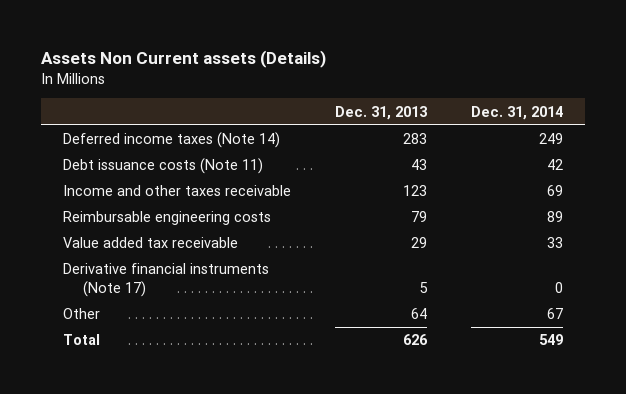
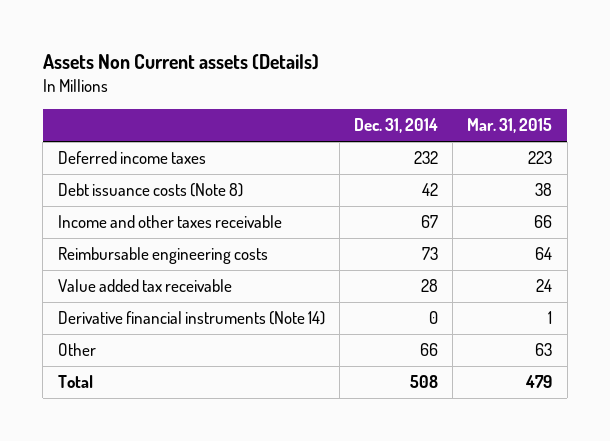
- | Dec. 31, 2013 | Dec. 31, 2014
+ | Dec. 31, 2014 | Mar. 31, 2015
- Deferred income taxes (Note 14) | 283 | 249
- Debt issuance costs (Note 11) | 43 | 42
- Income and other taxes receivable | 123 | 69
- Reimbursable engineering costs | 79 | 89
- Value added tax receivable | 29 | 33
- Derivative financial instruments (Note 17) | 5 | 0
- Other | 64 | 67
- Total | 626 | 549
+ Deferred income taxes | 232 | 223
+ Debt issuance costs (Note 8) | 42 | 38
+ Income and other taxes receivable | 67 | 66
+ Reimbursable engineering costs | 73 | 64
+ Value added tax receivable | 28 | 24
+ Derivative financial instruments (Note 14) | 0 | 1
+ Other | 66 | 63
+ Total | 508 | 479

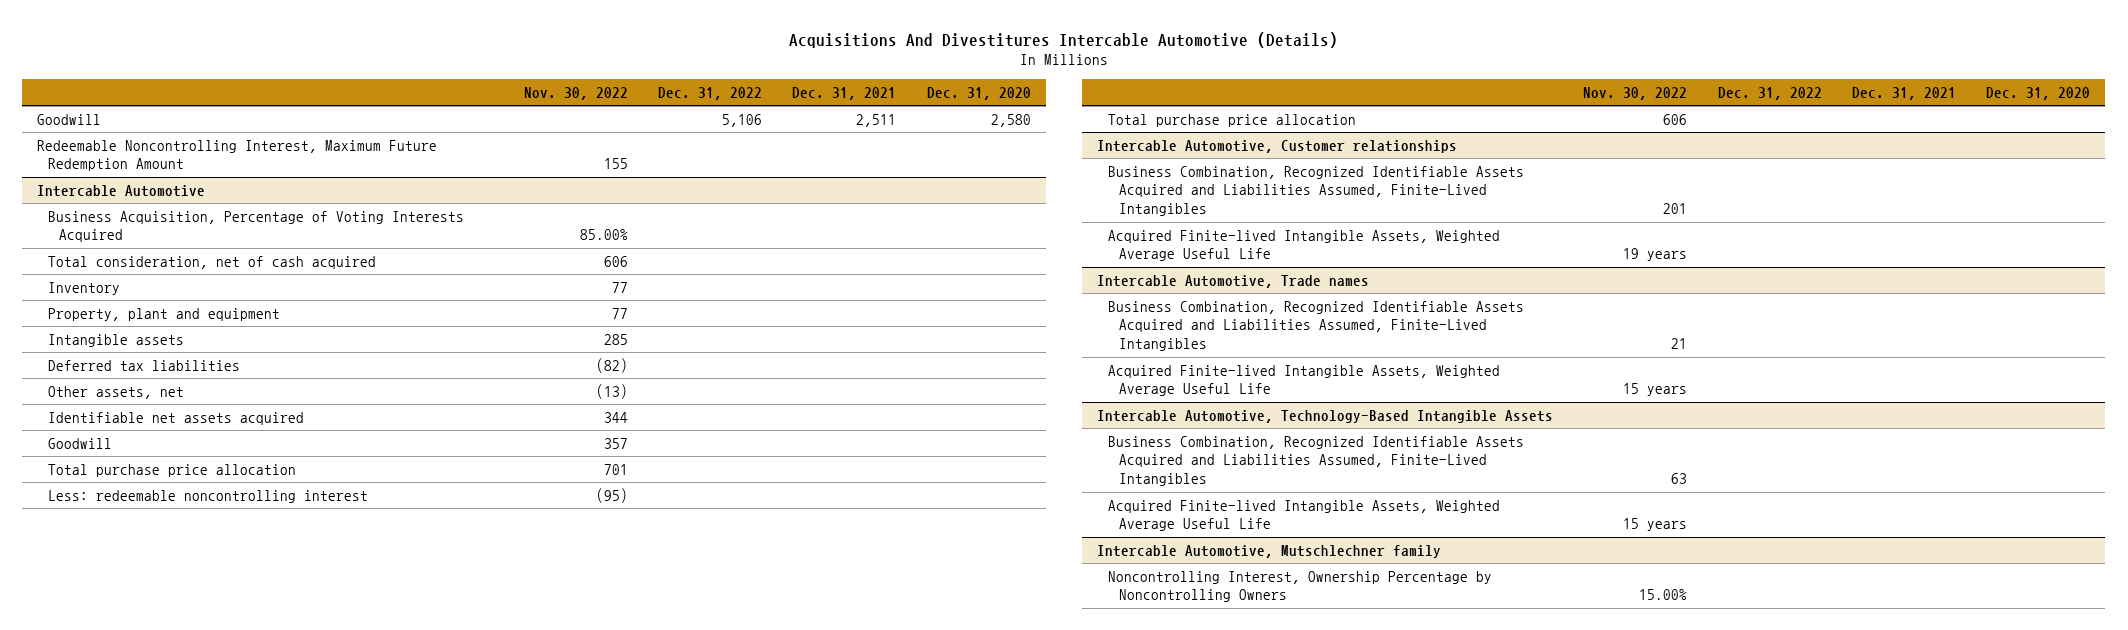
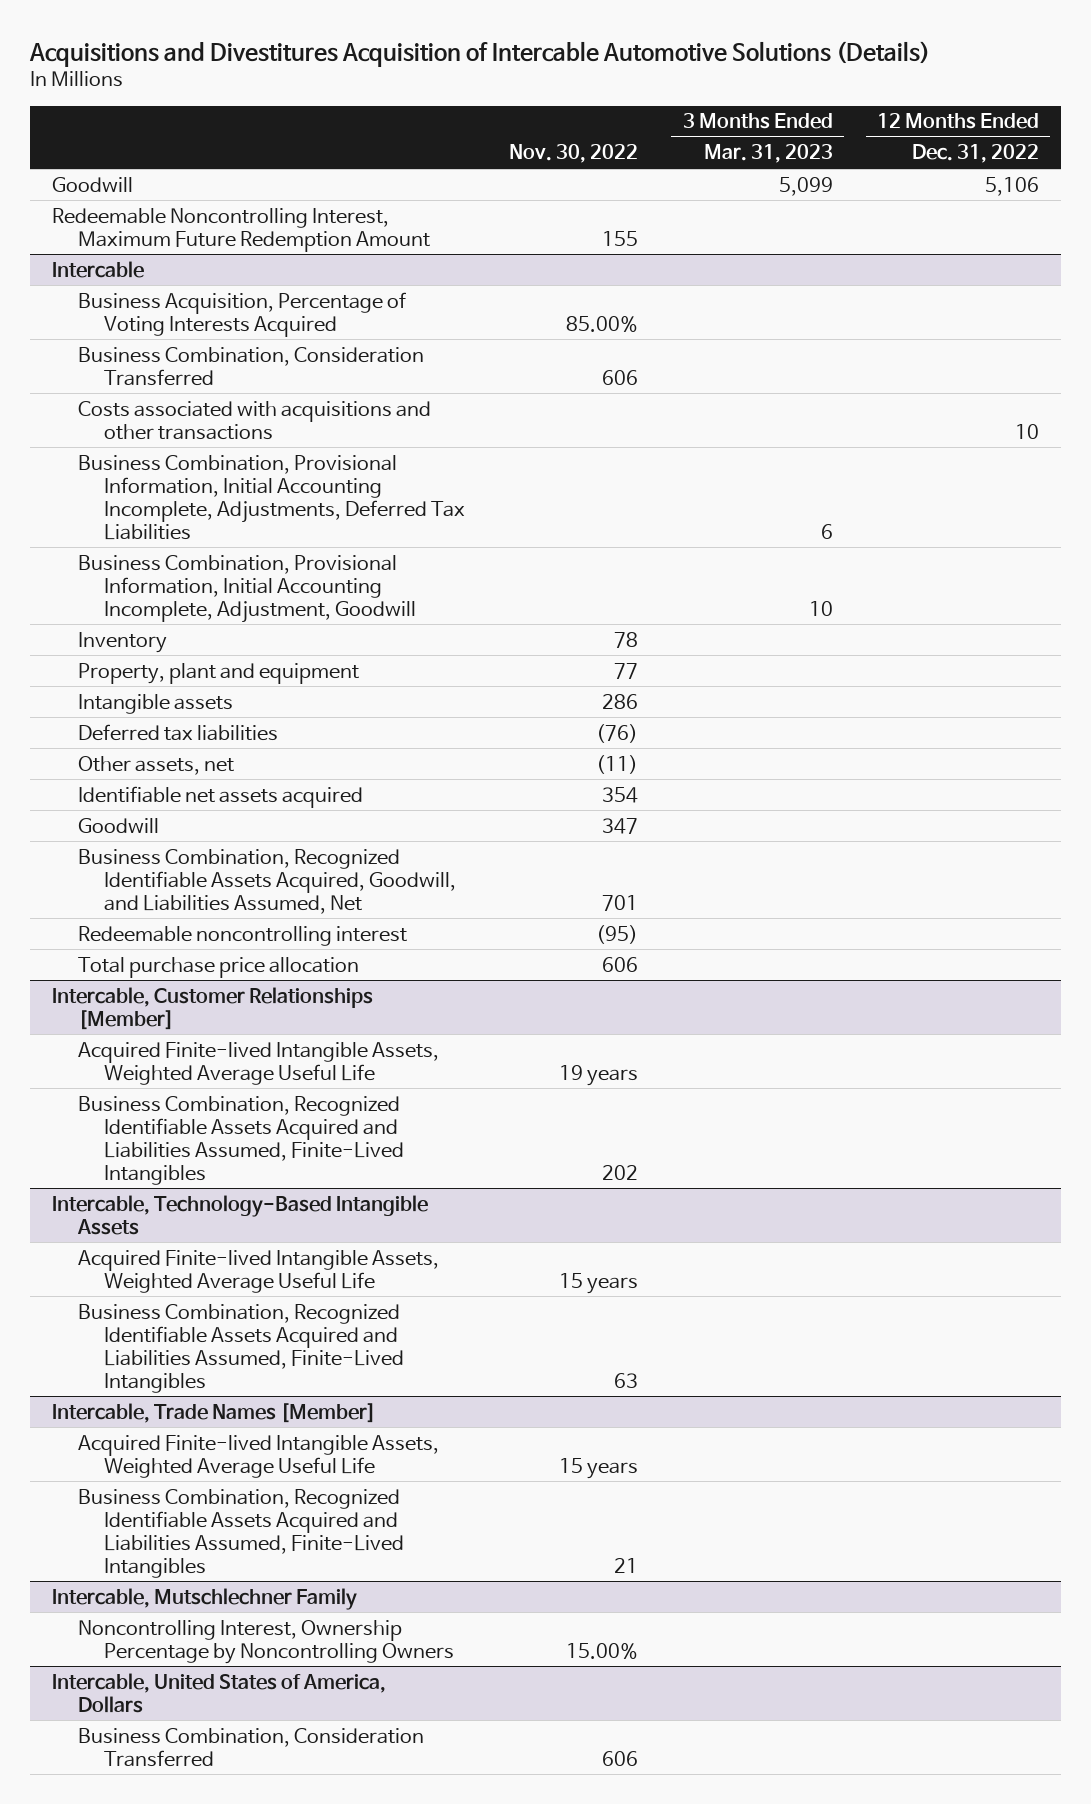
- Acquisitions And Divestitures Intercable Automotive (Details)
+ Acquisitions and Divestitures Acquisition of Intercable Automotive Solutions (Details)
- | Nov. 30, 2022 | Dec. 31, 2022 | Dec. 31, 2021 | Dec. 31, 2020
+ | Nov. 30, 2022 | 3 Months Ended Mar. 31, 2023 | 12 Months Ended Dec. 31, 2022
- Intercable Automotive
+ Intercable
- Total consideration, net of cash acquired | 606 | | |
- Inventory | 77 | | |
+ Business Combination, Consideration Transferred | 606 | |
+ Costs associated with acquisitions and other transactions | | | 10
+ Business Combination, Provisional Information, Initial Accounting Incomplete, Adjustments, Deferred Tax Liabilities | | 6 |
+ Business Combination, Provisional Information, Initial Accounting Incomplete, Adjustment, Goodwill | | 10 |
+ Inventory | 78 | |
- Intangible assets | 285 | | |
- Deferred tax liabilities | (82) | | |
- Other assets, net | (13) | | |
- Identifiable net assets acquired | 344 | | |
- Goodwill | 357 | | |
- Total purchase price allocation | 701 | | |
- Less: redeemable noncontrolling interest | (95) | | |
+ Intangible assets | 286 | |
+ Deferred tax liabilities | (76) | |
+ Other assets, net | (11) | |
+ Identifiable net assets acquired | 354 | |
+ Goodwill | 347 | |
+ Business Combination, Recognized Identifiable Assets Acquired, Goodwill, and Liabilities Assumed, Net | 701 | |
+ Redeemable noncontrolling interest | (95) | |
- Intercable Automotive, Customer relationships
- Business Combination, Recognized Identifiable Assets Acquired and Liabilities Assumed, Finite-Lived Intangibles | 201 | | |
+ Intercable, Customer Relationships [Member]
- Intercable Automotive, Trade names
- Business Combination, Recognized Identifiable Assets Acquired and Liabilities Assumed, Finite-Lived Intangibles | 21 | | |
+ Business Combination, Recognized Identifiable Assets Acquired and Liabilities Assumed, Finite-Lived Intangibles | 202 | |
+ Intercable, Technology-Based Intangible Assets
- Intercable Automotive, Technology-Based Intangible Assets
+ Intercable, Trade Names [Member]
- Intercable Automotive, Mutschlechner family
+ Business Combination, Recognized Identifiable Assets Acquired and Liabilities Assumed, Finite-Lived Intangibles | 21 | |
+ Intercable, Mutschlechner Family
+ Intercable, United States of America, Dollars
+ Business Combination, Consideration Transferred | 606 | |

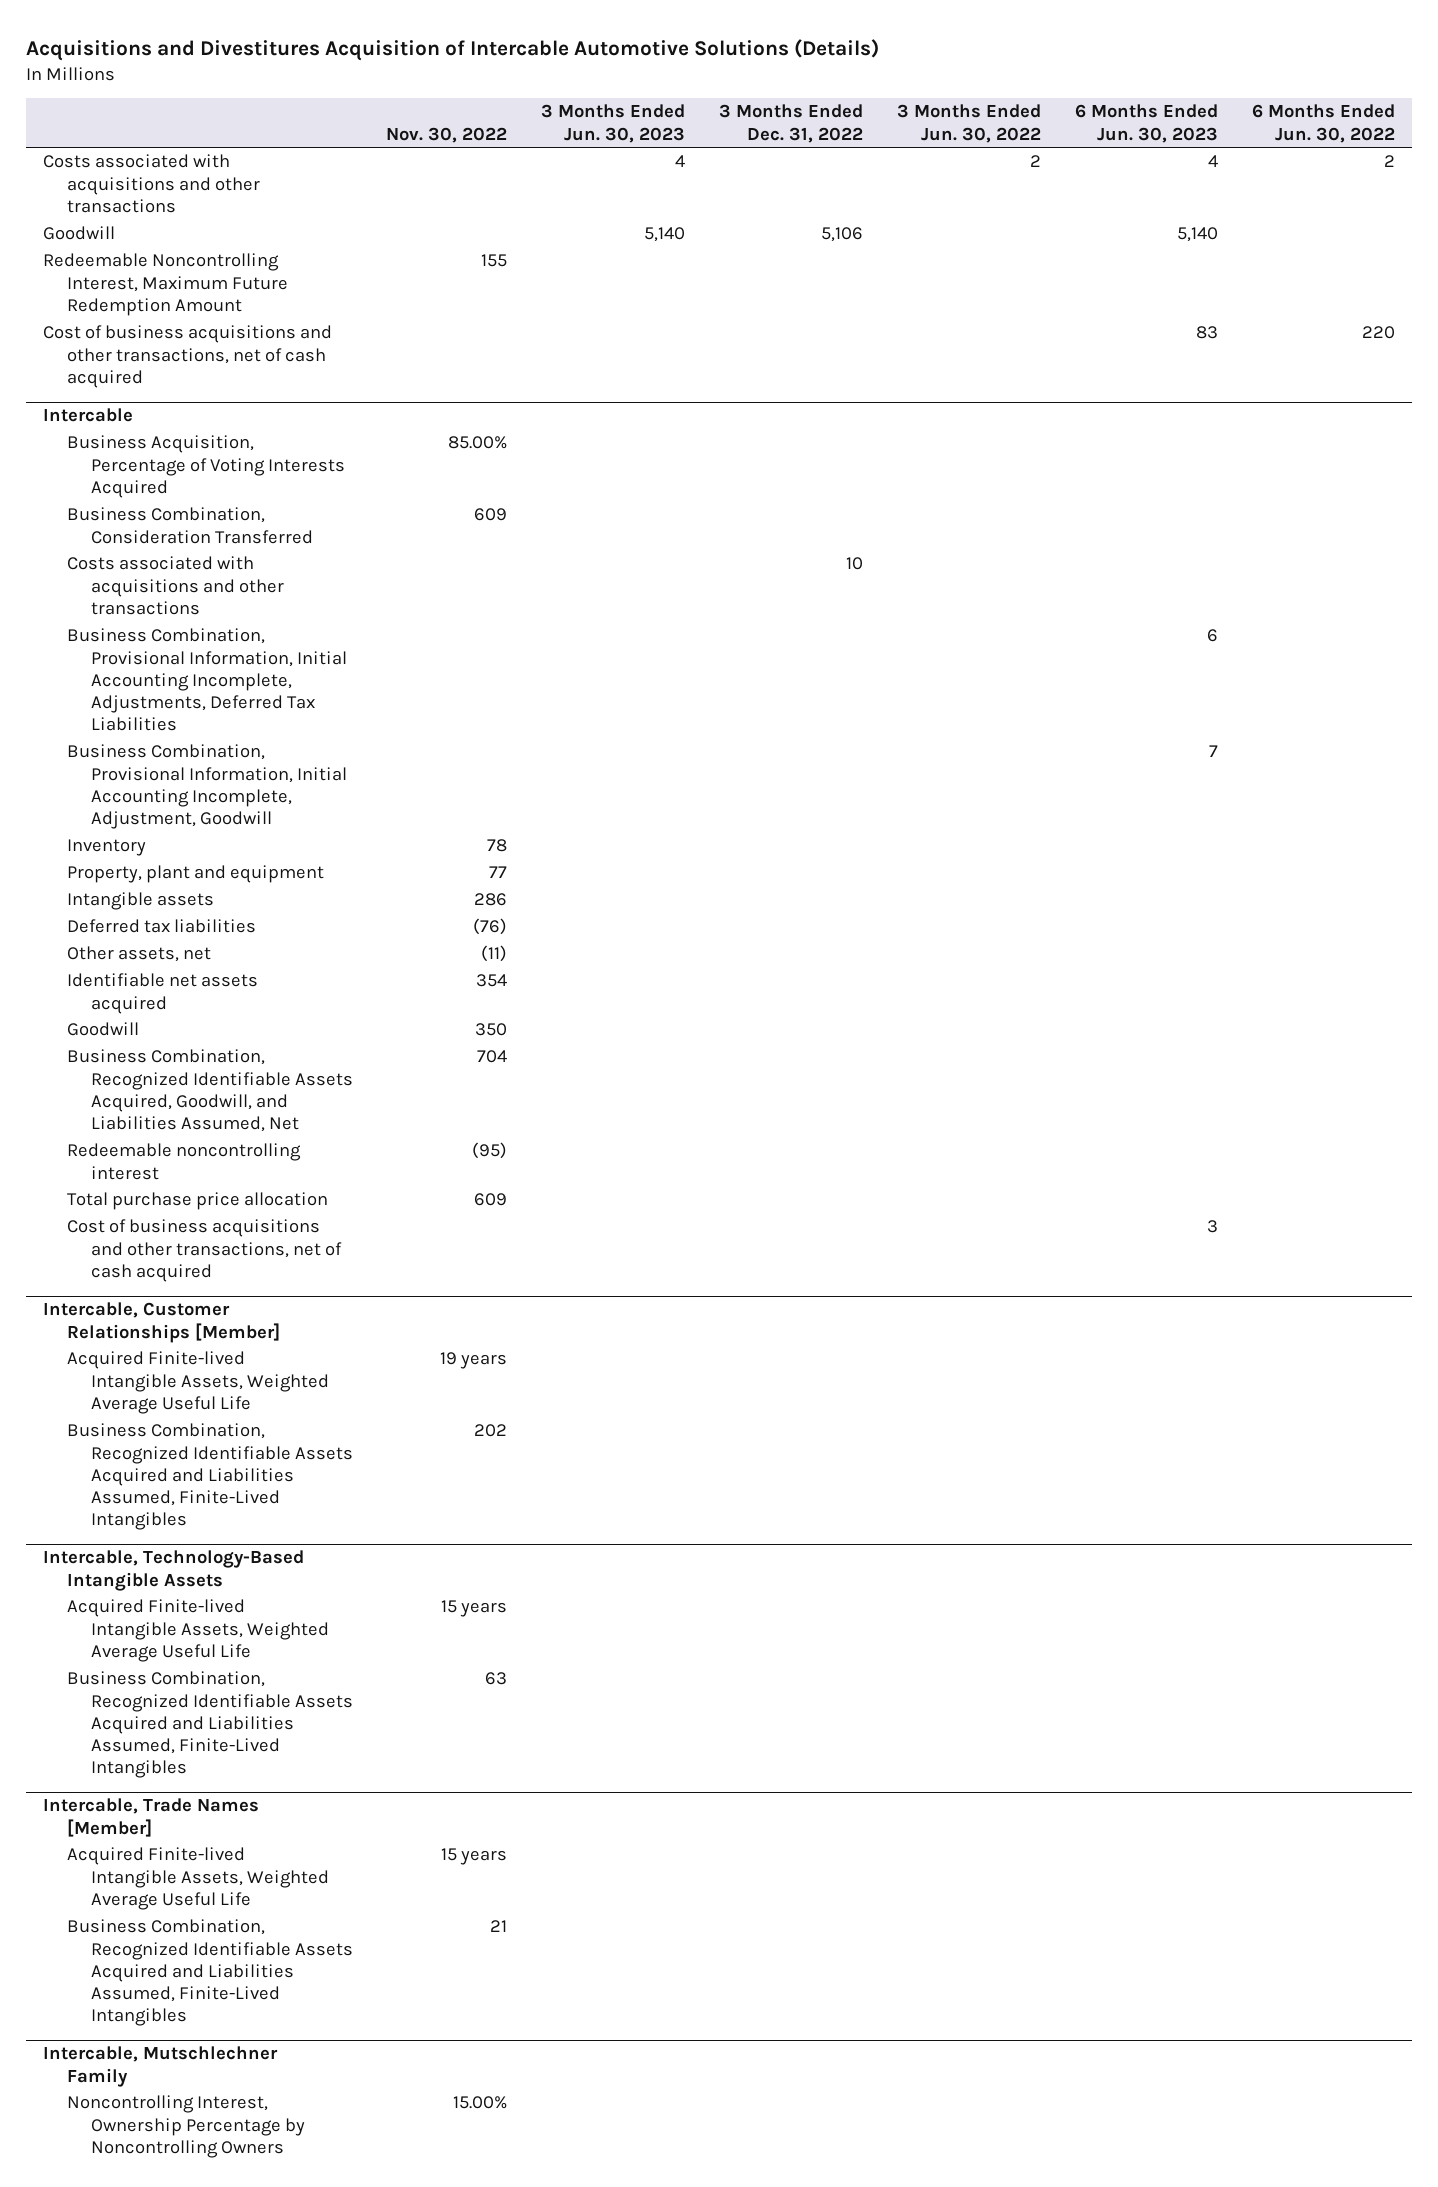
- | Nov. 30, 2022 | 3 Months Ended Mar. 31, 2023 | 12 Months Ended Dec. 31, 2022
+ | Nov. 30, 2022 | 3 Months Ended Jun. 30, 2023 | 3 Months Ended Dec. 31, 2022 | 3 Months Ended Jun. 30, 2022 | 6 Months Ended Jun. 30, 2023 | 6 Months Ended Jun. 30, 2022
+ Costs associated with acquisitions and other transactions | | 4 | | 2 | 4 | 2
+ Cost of business acquisitions and other transactions, net of cash acquired | | | | | 83 | 220
@ Intercable
- Business Combination, Consideration Transferred | 606 | |
+ Business Combination, Consideration Transferred | 609 | | | | |
- Goodwill | 347 | |
- Business Combination, Recognized Identifiable Assets Acquired, Goodwill, and Liabilities Assumed, Net | 701 | |
+ Goodwill | 350 | | | | |
+ Business Combination, Recognized Identifiable Assets Acquired, Goodwill, and Liabilities Assumed, Net | 704 | | | | |
- Total purchase price allocation | 606 | |
+ Total purchase price allocation | 609 | | | | |
+ Cost of business acquisitions and other transactions, net of cash acquired | | | | | 3 |
- Intercable, United States of America, Dollars
- Business Combination, Consideration Transferred | 606 | |

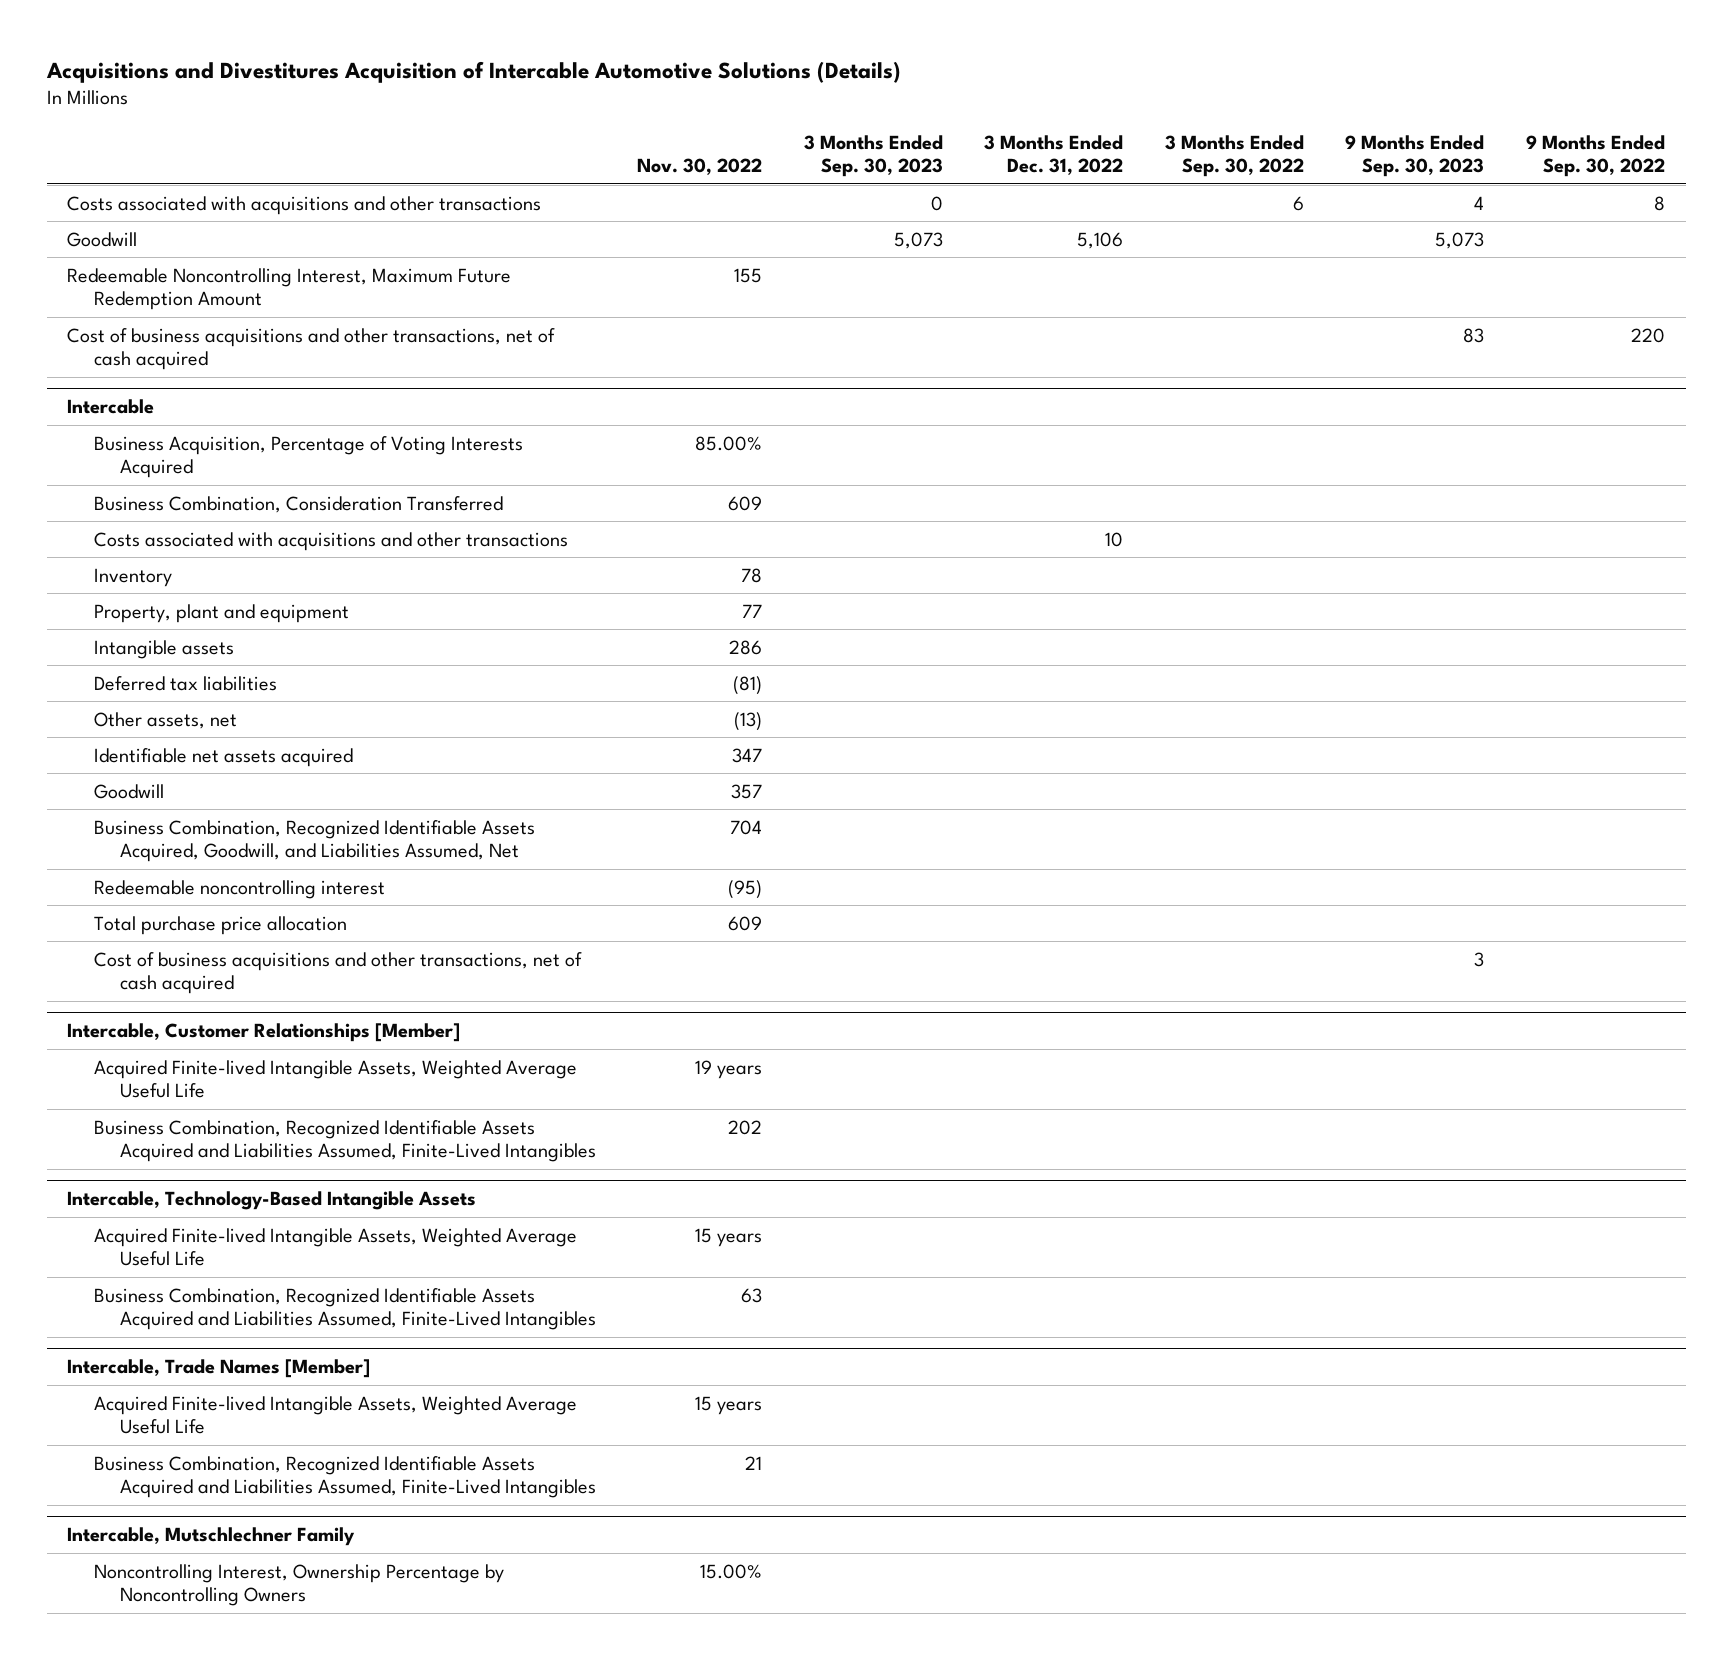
- | Nov. 30, 2022 | 3 Months Ended Jun. 30, 2023 | 3 Months Ended Dec. 31, 2022 | 3 Months Ended Jun. 30, 2022 | 6 Months Ended Jun. 30, 2023 | 6 Months Ended Jun. 30, 2022
+ | Nov. 30, 2022 | 3 Months Ended Sep. 30, 2023 | 3 Months Ended Dec. 31, 2022 | 3 Months Ended Sep. 30, 2022 | 9 Months Ended Sep. 30, 2023 | 9 Months Ended Sep. 30, 2022
@ Intercable
- Business Combination, Provisional Information, Initial Accounting Incomplete, Adjustments, Deferred Tax Liabilities | | | | | 6 |
- Business Combination, Provisional Information, Initial Accounting Incomplete, Adjustment, Goodwill | | | | | 7 |
- Deferred tax liabilities | (76) | | | | |
- Other assets, net | (11) | | | | |
- Identifiable net assets acquired | 354 | | | | |
- Goodwill | 350 | | | | |
+ Deferred tax liabilities | (81) | | | | |
+ Other assets, net | (13) | | | | |
+ Identifiable net assets acquired | 347 | | | | |
+ Goodwill | 357 | | | | |

